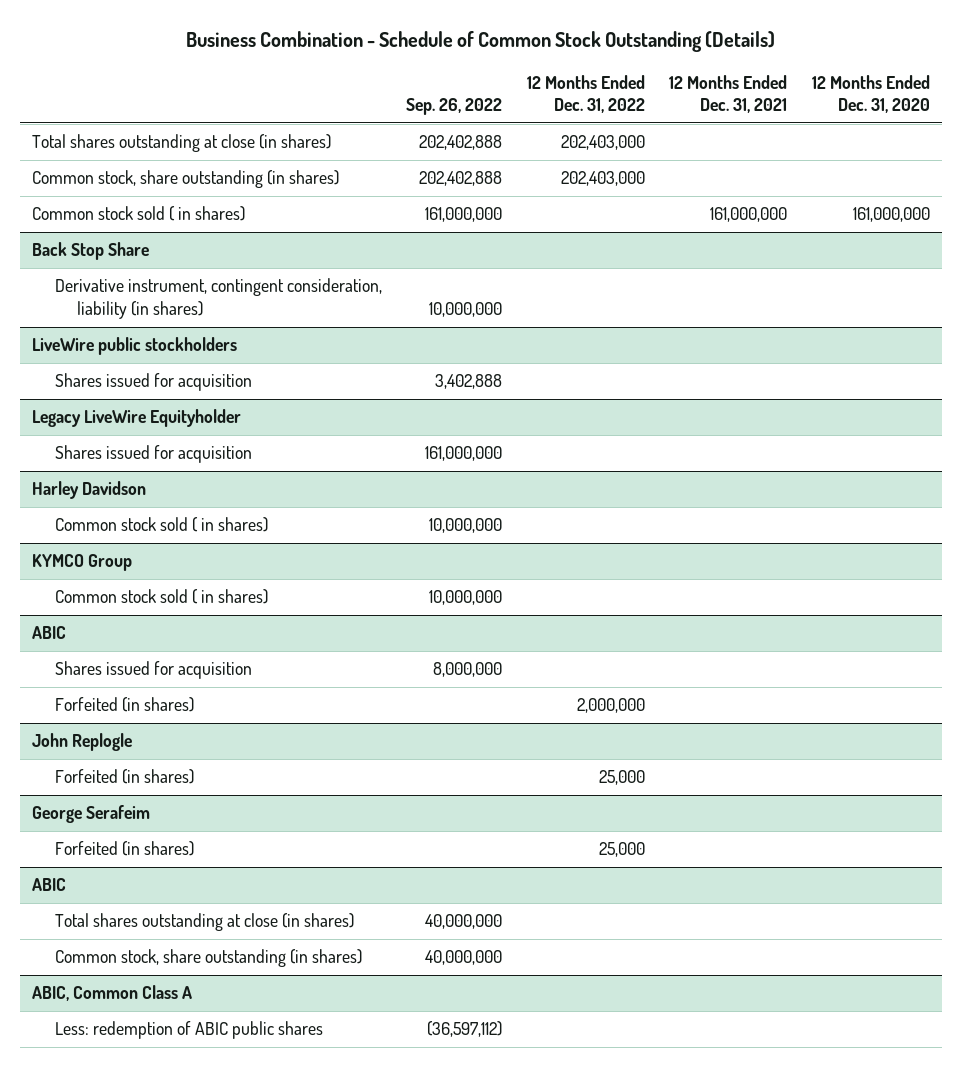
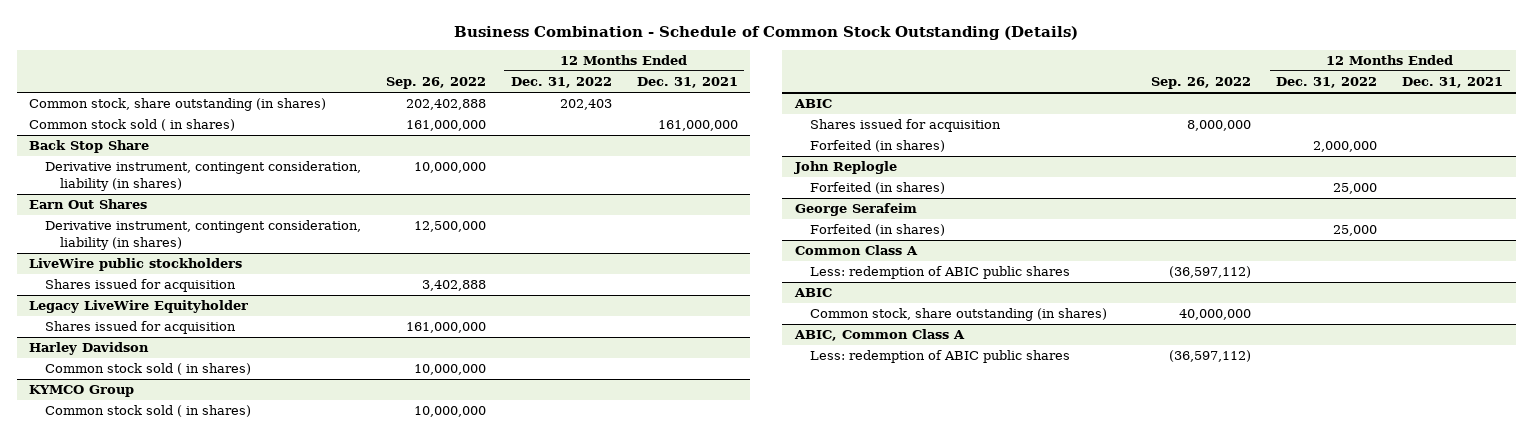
- | Sep. 26, 2022 | 12 Months Ended Dec. 31, 2022 | 12 Months Ended Dec. 31, 2021 | 12 Months Ended Dec. 31, 2020
+ | Sep. 26, 2022 | 12 Months Ended Dec. 31, 2022 | 12 Months Ended Dec. 31, 2021
- Total shares outstanding at close (in shares) | 202,402,888 | 202,403,000 | |
- Common stock, share outstanding (in shares) | 202,402,888 | 202,403,000 | |
+ Common stock, share outstanding (in shares) | 202,402,888 | 202,403 |
+ Earn Out Shares
+ Derivative instrument, contingent consideration, liability (in shares) | 12,500,000 | |
+ Common Class A
+ Less: redemption of ABIC public shares | (36,597,112) | |
@ ABIC
- Total shares outstanding at close (in shares) | 40,000,000 | | |

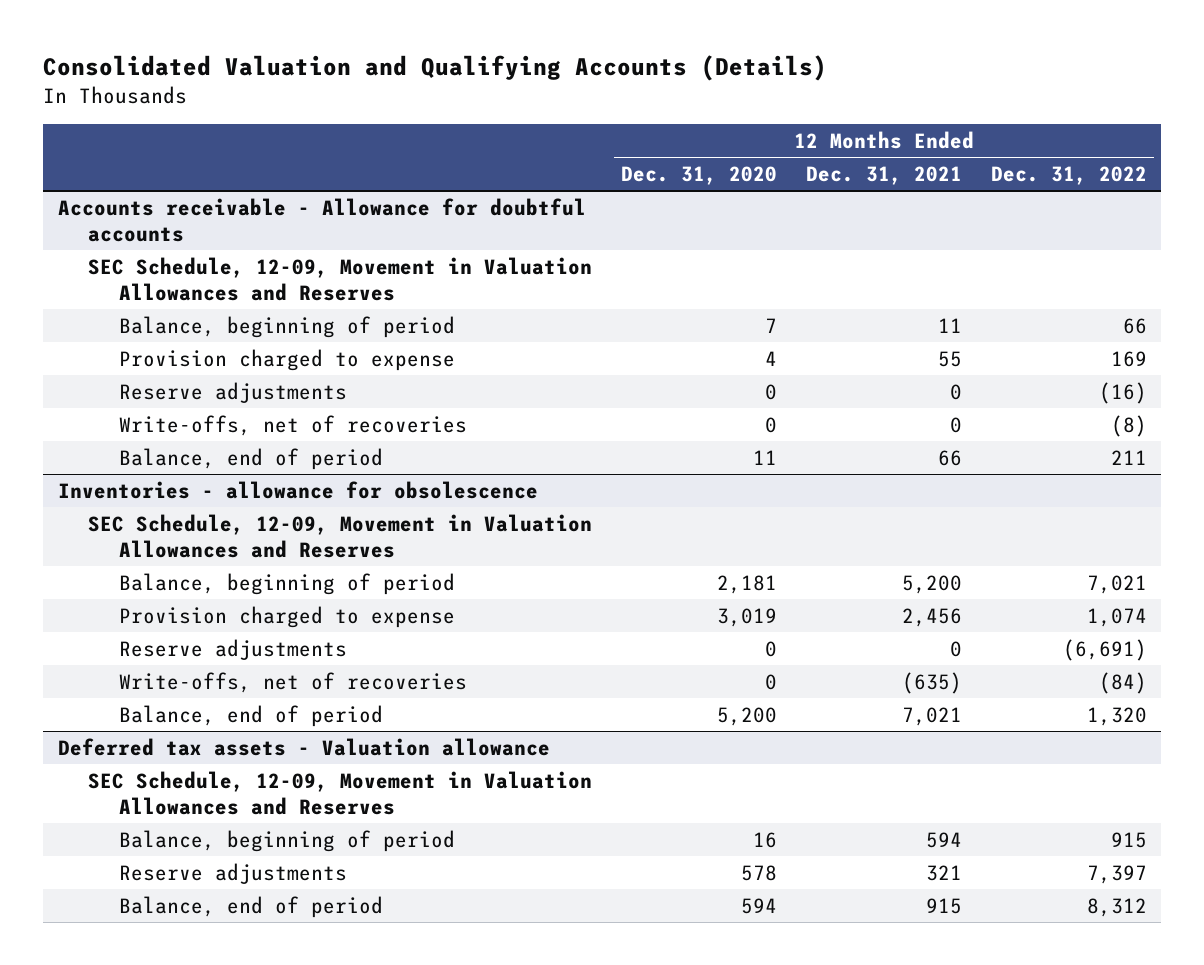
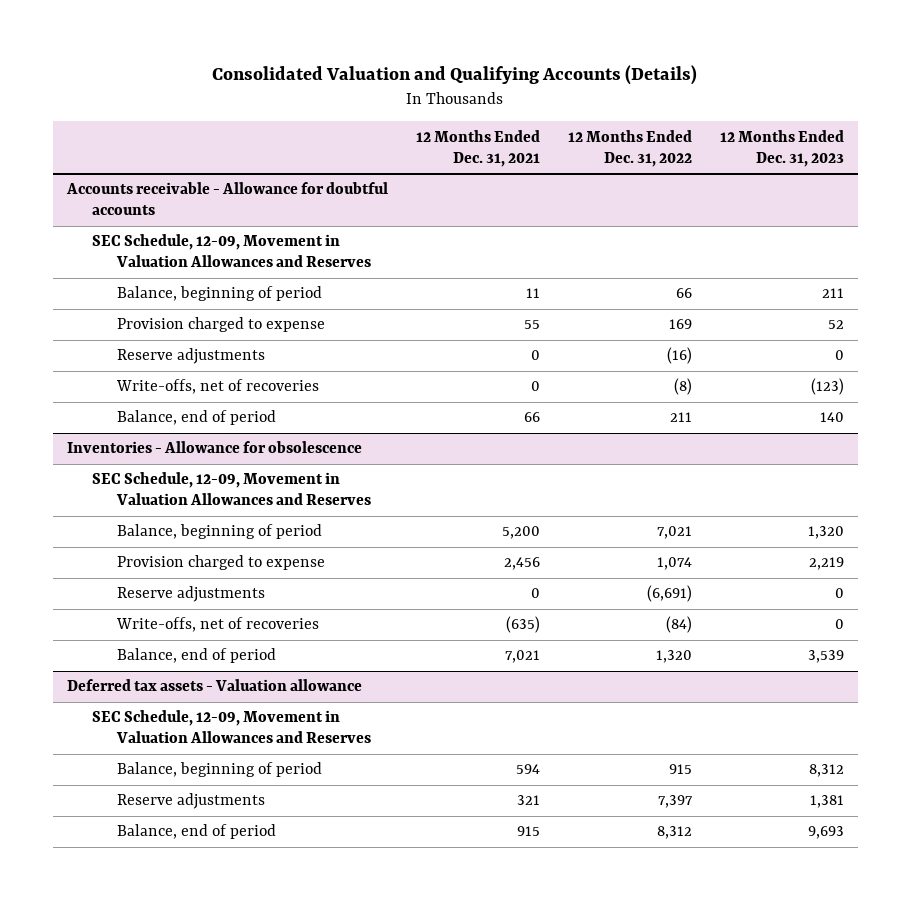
- | 12 Months Ended Dec. 31, 2020 | 12 Months Ended Dec. 31, 2021 | 12 Months Ended Dec. 31, 2022
+ | 12 Months Ended Dec. 31, 2021 | 12 Months Ended Dec. 31, 2022 | 12 Months Ended Dec. 31, 2023
- Inventories - allowance for obsolescence
+ Inventories - Allowance for obsolescence

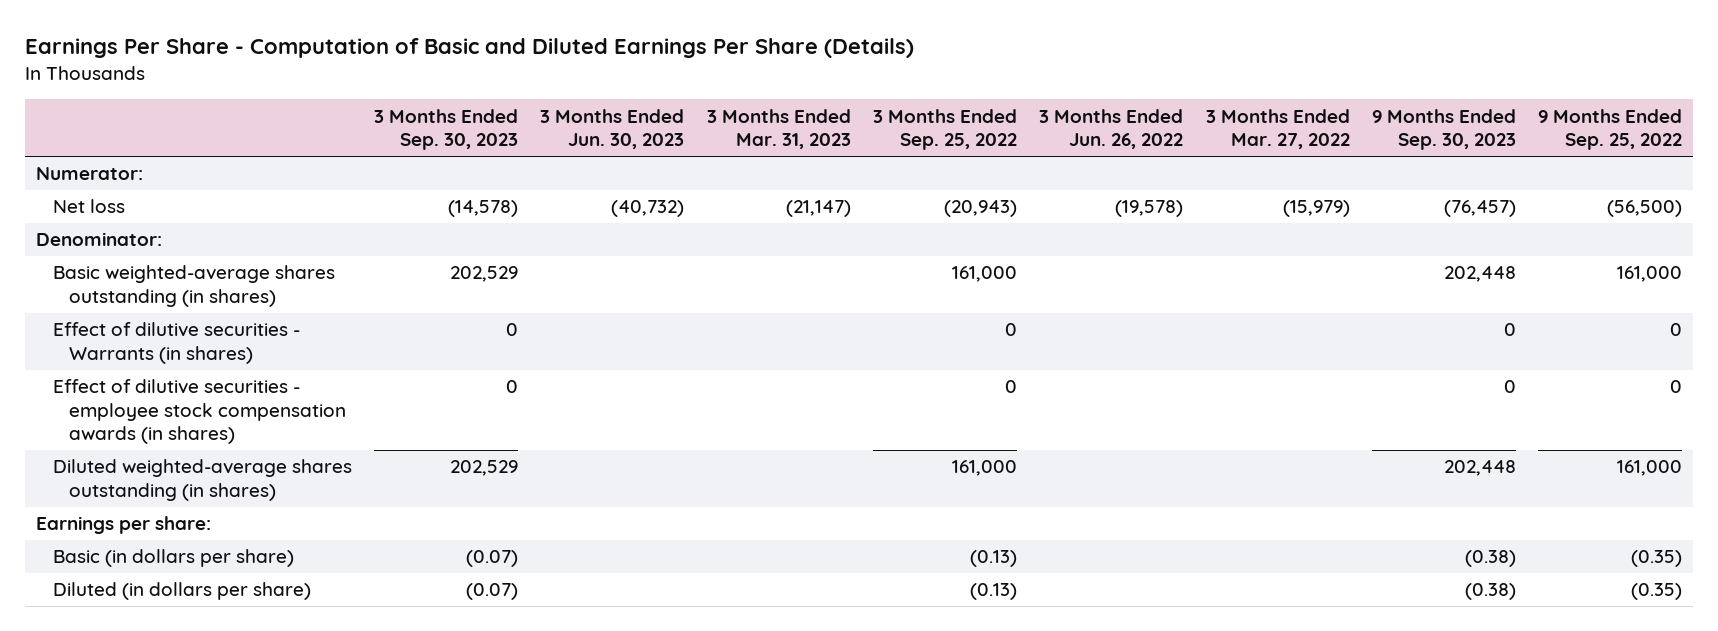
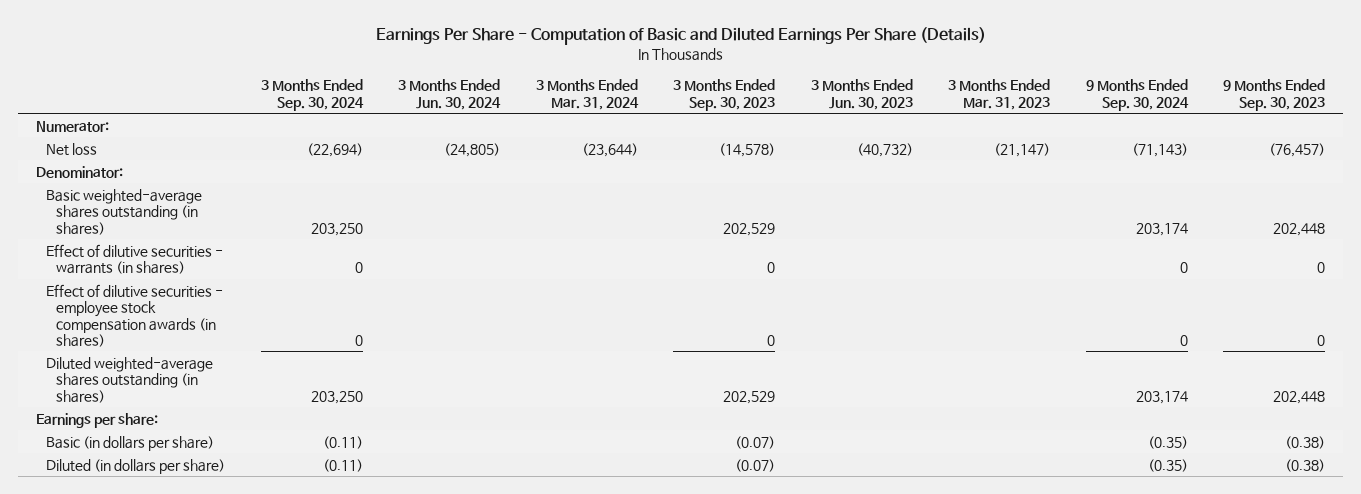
- | 3 Months Ended Sep. 30, 2023 | 3 Months Ended Jun. 30, 2023 | 3 Months Ended Mar. 31, 2023 | 3 Months Ended Sep. 25, 2022 | 3 Months Ended Jun. 26, 2022 | 3 Months Ended Mar. 27, 2022 | 9 Months Ended Sep. 30, 2023 | 9 Months Ended Sep. 25, 2022
+ | 3 Months Ended Sep. 30, 2024 | 3 Months Ended Jun. 30, 2024 | 3 Months Ended Mar. 31, 2024 | 3 Months Ended Sep. 30, 2023 | 3 Months Ended Jun. 30, 2023 | 3 Months Ended Mar. 31, 2023 | 9 Months Ended Sep. 30, 2024 | 9 Months Ended Sep. 30, 2023
- Effect of dilutive securities - Warrants (in shares) | 0 | | | 0 | | | 0 | 0
+ Effect of dilutive securities - warrants (in shares) | 0 | | | 0 | | | 0 | 0

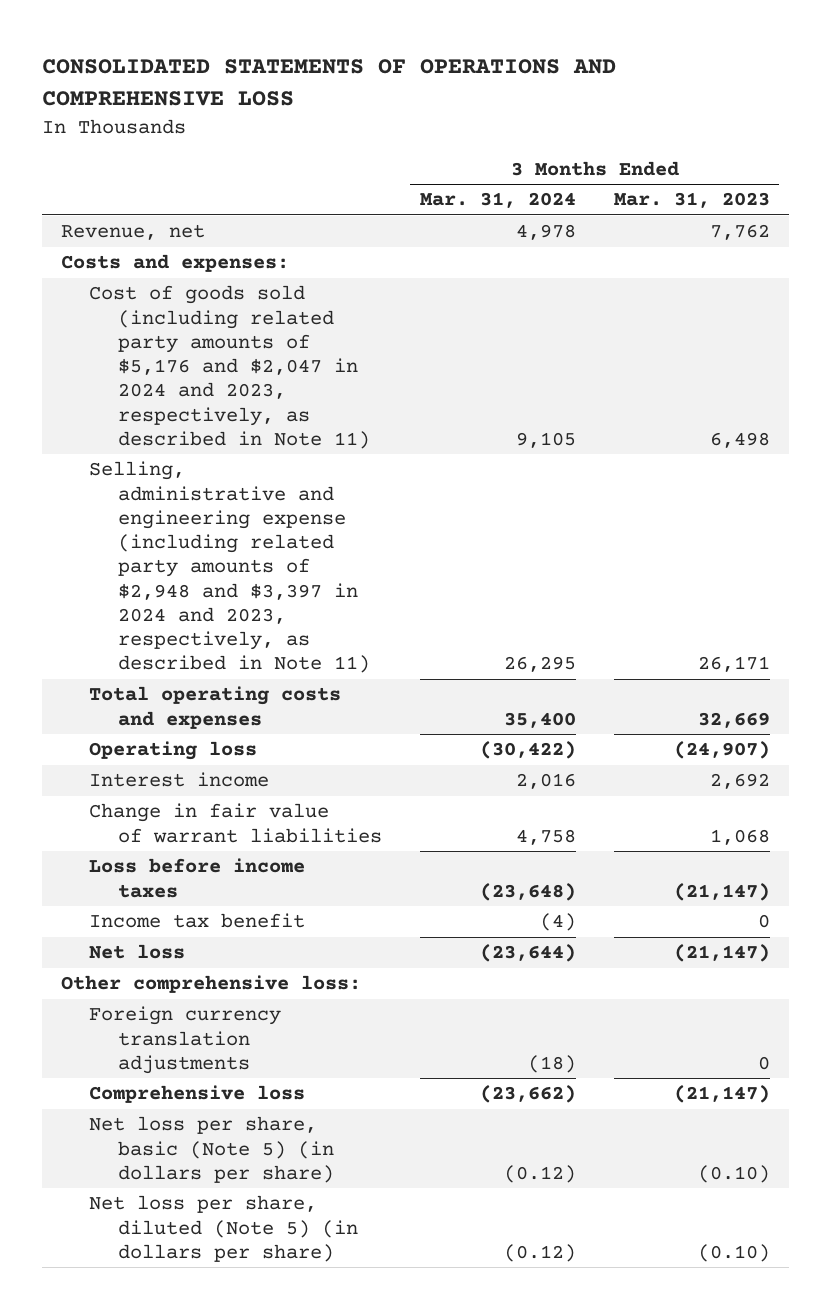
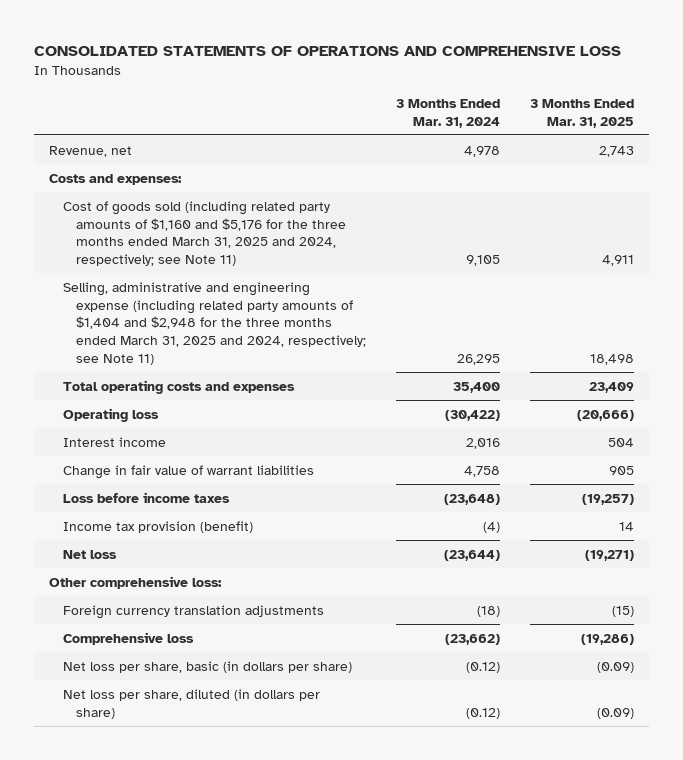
- | 3 Months Ended Mar. 31, 2024 | 3 Months Ended Mar. 31, 2023
+ | 3 Months Ended Mar. 31, 2024 | 3 Months Ended Mar. 31, 2025
- Cost of goods sold (including related party amounts of $5,176 and $2,047 in 2024 and 2023, respectively, as described in Note 11) | 9,105 | 6,498
- Selling, administrative and engineering expense (including related party amounts of $2,948 and $3,397 in 2024 and 2023, respectively, as described in Note 11) | 26,295 | 26,171
+ Cost of goods sold (including related party amounts of $1,160 and $5,176 for the three months ended March 31, 2025 and 2024, respectively; see Note 11) | 9,105 | 4,911
+ Selling, administrative and engineering expense (including related party amounts of $1,404 and $2,948 for the three months ended March 31, 2025 and 2024, respectively; see Note 11) | 26,295 | 18,498
- Income tax benefit | (4) | 0
+ Income tax provision (benefit) | (4) | 14
- Net loss per share, basic (Note 5) (in dollars per share) | (0.12) | (0.10)
- Net loss per share, diluted (Note 5) (in dollars per share) | (0.12) | (0.10)
+ Net loss per share, basic (in dollars per share) | (0.12) | (0.09)
+ Net loss per share, diluted (in dollars per share) | (0.12) | (0.09)

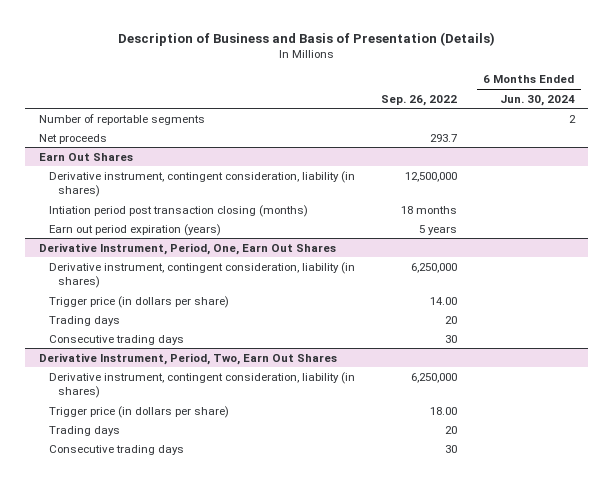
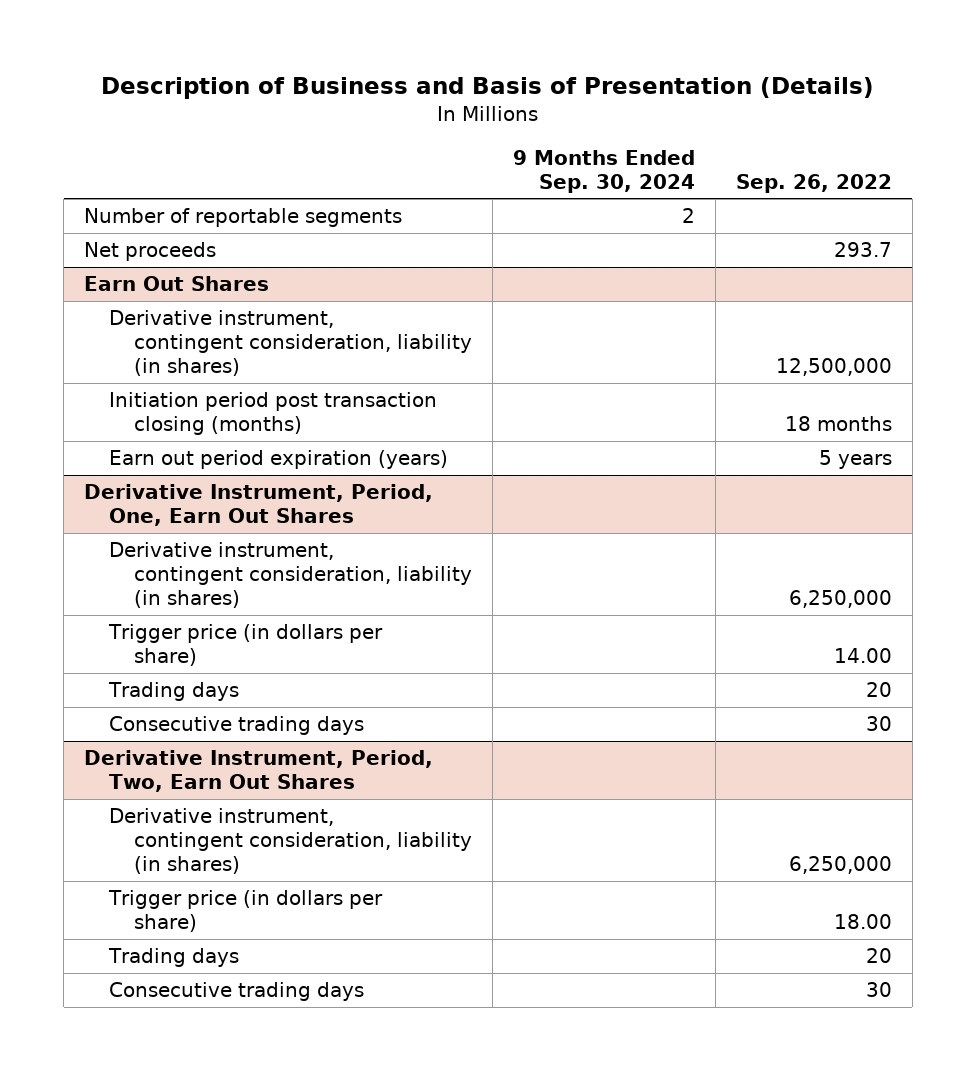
- | Sep. 26, 2022 | 6 Months Ended Jun. 30, 2024
+ | 9 Months Ended Sep. 30, 2024 | Sep. 26, 2022
@ Earn Out Shares
- Intiation period post transaction closing (months) | 18 months |
+ Initiation period post transaction closing (months) | | 18 months

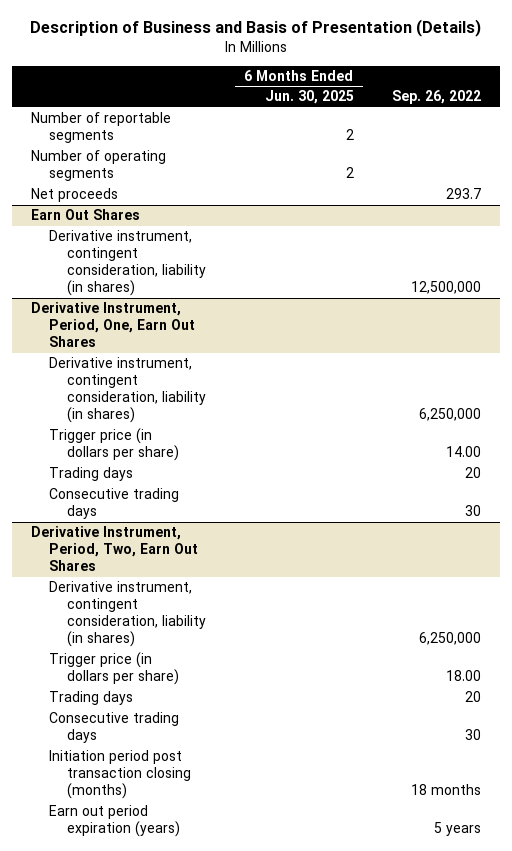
- | 9 Months Ended Sep. 30, 2024 | Sep. 26, 2022
+ | 6 Months Ended Jun. 30, 2025 | Sep. 26, 2022
+ Number of operating segments | 2 |
@ Earn Out Shares
- Initiation period post transaction closing (months) | | 18 months
- Earn out period expiration (years) | | 5 years
@ Derivative Instrument, Period, Two, Earn Out Shares
+ Initiation period post transaction closing (months) | | 18 months
+ Earn out period expiration (years) | | 5 years

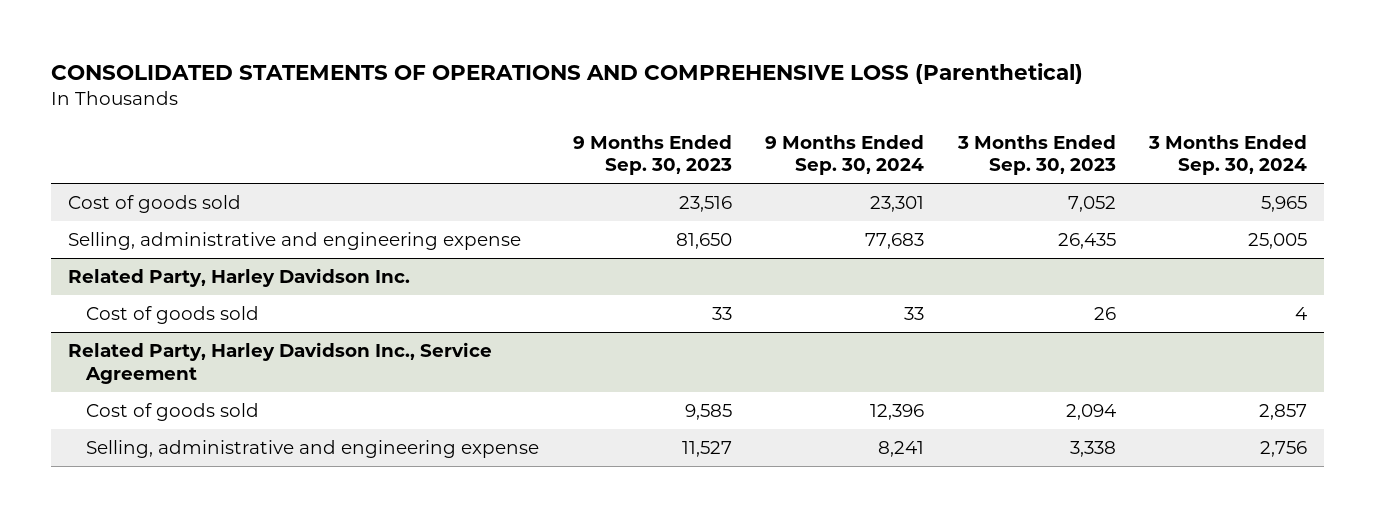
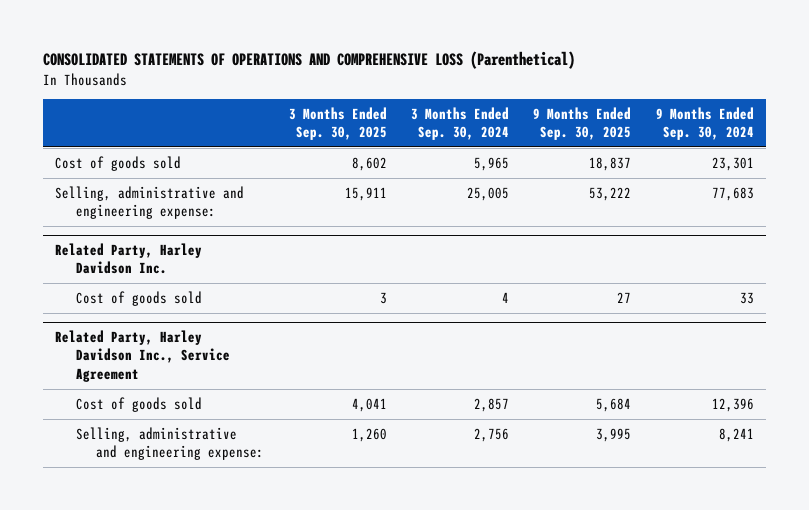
- | 9 Months Ended Sep. 30, 2023 | 9 Months Ended Sep. 30, 2024 | 3 Months Ended Sep. 30, 2023 | 3 Months Ended Sep. 30, 2024
+ | 3 Months Ended Sep. 30, 2025 | 3 Months Ended Sep. 30, 2024 | 9 Months Ended Sep. 30, 2025 | 9 Months Ended Sep. 30, 2024
- Selling, administrative and engineering expense | 81,650 | 77,683 | 26,435 | 25,005
+ Selling, administrative and engineering expense: | 15,911 | 25,005 | 53,222 | 77,683
@ Related Party, Harley Davidson Inc., Service Agreement
- Selling, administrative and engineering expense | 11,527 | 8,241 | 3,338 | 2,756
+ Selling, administrative and engineering expense: | 1,260 | 2,756 | 3,995 | 8,241

